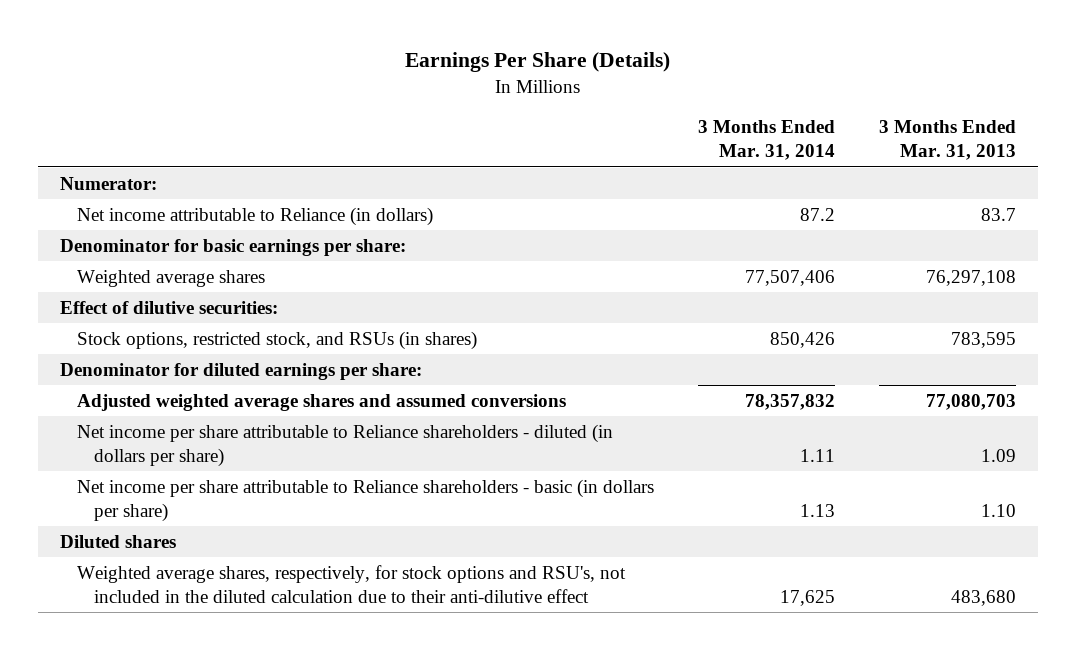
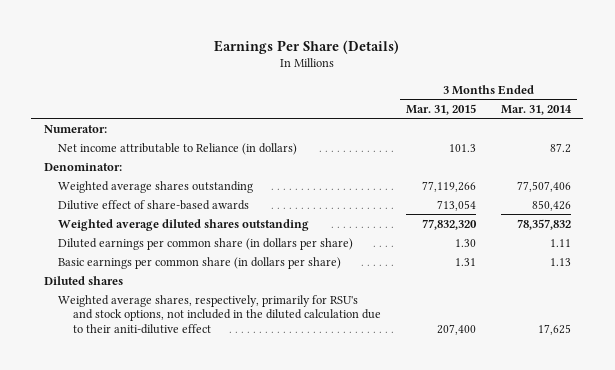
- | 3 Months Ended Mar. 31, 2014 | 3 Months Ended Mar. 31, 2013
+ | 3 Months Ended Mar. 31, 2015 | 3 Months Ended Mar. 31, 2014
- Denominator for basic earnings per share:
- Weighted average shares | 77,507,406 | 76,297,108
- Effect of dilutive securities:
- Stock options, restricted stock, and RSUs (in shares) | 850,426 | 783,595
- Denominator for diluted earnings per share:
- Adjusted weighted average shares and assumed conversions | 78,357,832 | 77,080,703
- Net income per share attributable to Reliance shareholders - diluted (in dollars per share) | 1.11 | 1.09
- Net income per share attributable to Reliance shareholders - basic (in dollars per share) | 1.13 | 1.10
+ Denominator:
+ Weighted average shares outstanding | 77,119,266 | 77,507,406
+ Dilutive effect of share-based awards | 713,054 | 850,426
+ Weighted average diluted shares outstanding | 77,832,320 | 78,357,832
+ Diluted earnings per common share (in dollars per share) | 1.30 | 1.11
+ Basic earnings per common share (in dollars per share) | 1.31 | 1.13
- Weighted average shares, respectively, for stock options and RSU's, not included in the diluted calculation due to their anti-dilutive effect | 17,625 | 483,680
+ Weighted average shares, respectively, primarily for RSU's and stock options, not included in the diluted calculation due to their aniti-dilutive effect | 207,400 | 17,625

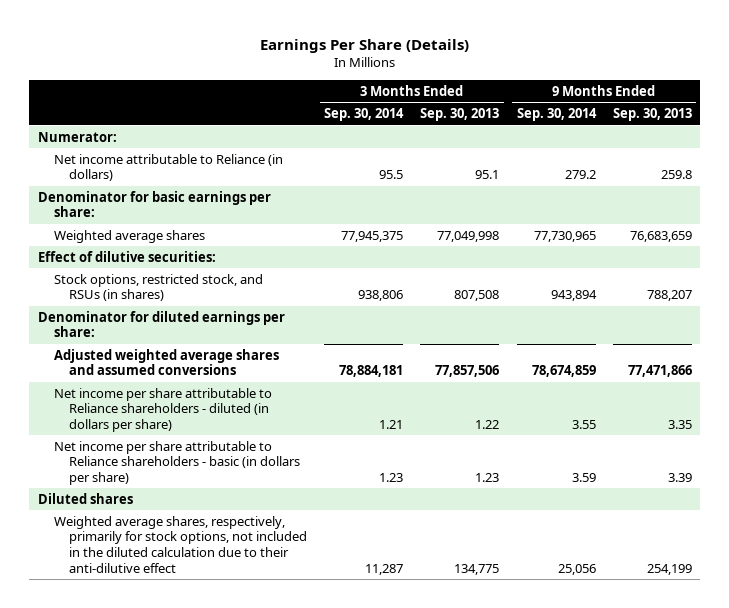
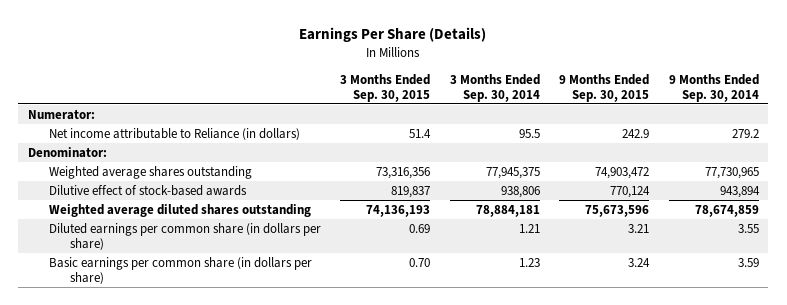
- | 3 Months Ended Sep. 30, 2014 | 3 Months Ended Sep. 30, 2013 | 9 Months Ended Sep. 30, 2014 | 9 Months Ended Sep. 30, 2013
+ | 3 Months Ended Sep. 30, 2015 | 3 Months Ended Sep. 30, 2014 | 9 Months Ended Sep. 30, 2015 | 9 Months Ended Sep. 30, 2014
- Denominator for basic earnings per share:
- Weighted average shares | 77,945,375 | 77,049,998 | 77,730,965 | 76,683,659
- Effect of dilutive securities:
- Stock options, restricted stock, and RSUs (in shares) | 938,806 | 807,508 | 943,894 | 788,207
- Denominator for diluted earnings per share:
- Adjusted weighted average shares and assumed conversions | 78,884,181 | 77,857,506 | 78,674,859 | 77,471,866
- Net income per share attributable to Reliance shareholders - diluted (in dollars per share) | 1.21 | 1.22 | 3.55 | 3.35
- Net income per share attributable to Reliance shareholders - basic (in dollars per share) | 1.23 | 1.23 | 3.59 | 3.39
- Diluted shares
- Weighted average shares, respectively, primarily for stock options, not included in the diluted calculation due to their anti-dilutive effect | 11,287 | 134,775 | 25,056 | 254,199
+ Denominator:
+ Weighted average shares outstanding | 73,316,356 | 77,945,375 | 74,903,472 | 77,730,965
+ Dilutive effect of stock-based awards | 819,837 | 938,806 | 770,124 | 943,894
+ Weighted average diluted shares outstanding | 74,136,193 | 78,884,181 | 75,673,596 | 78,674,859
+ Diluted earnings per common share (in dollars per share) | 0.69 | 1.21 | 3.21 | 3.55
+ Basic earnings per common share (in dollars per share) | 0.70 | 1.23 | 3.24 | 3.59

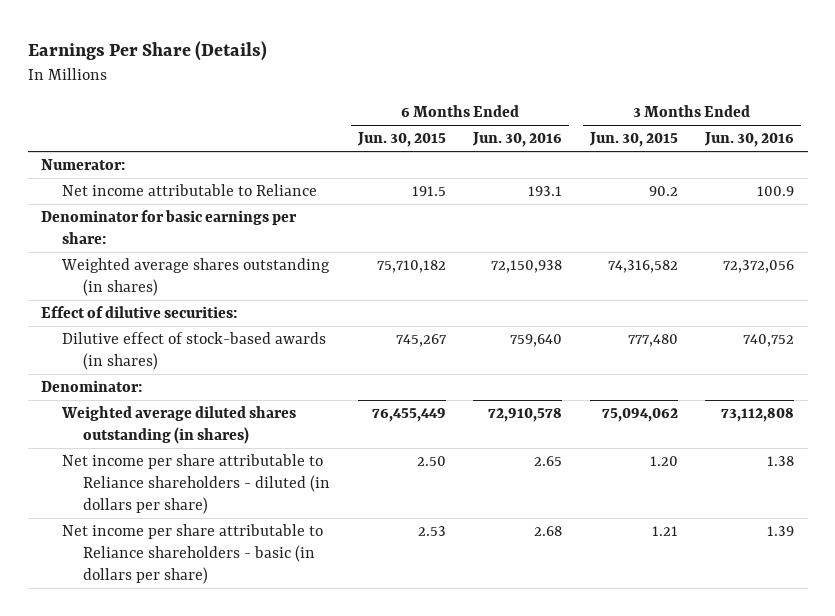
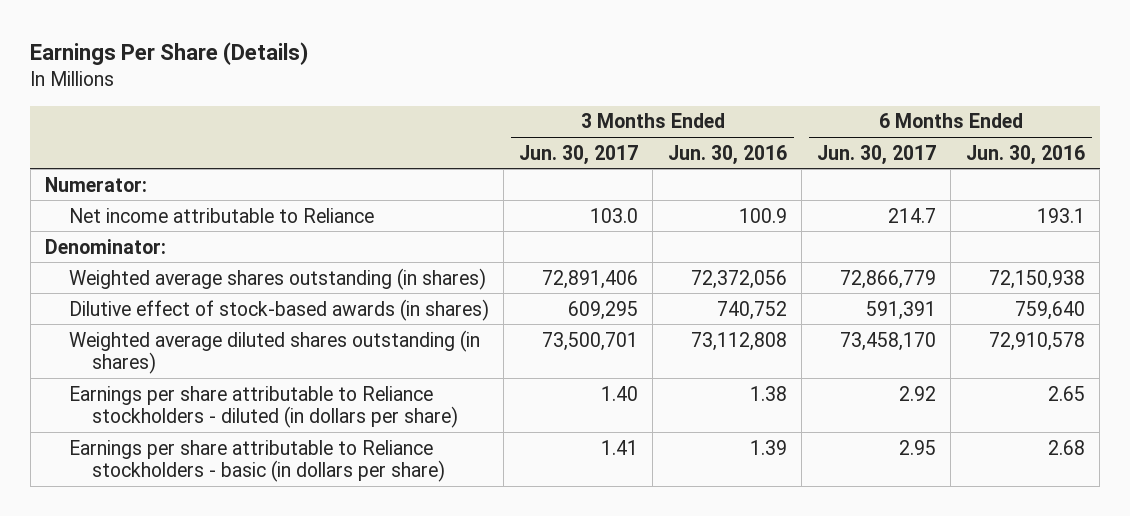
- | 6 Months Ended Jun. 30, 2015 | 6 Months Ended Jun. 30, 2016 | 3 Months Ended Jun. 30, 2015 | 3 Months Ended Jun. 30, 2016
+ | 3 Months Ended Jun. 30, 2017 | 3 Months Ended Jun. 30, 2016 | 6 Months Ended Jun. 30, 2017 | 6 Months Ended Jun. 30, 2016
- Denominator for basic earnings per share:
moved up: Denominator:
- Effect of dilutive securities:
- Net income per share attributable to Reliance shareholders - diluted (in dollars per share) | 2.50 | 2.65 | 1.20 | 1.38
- Net income per share attributable to Reliance shareholders - basic (in dollars per share) | 2.53 | 2.68 | 1.21 | 1.39
+ Earnings per share attributable to Reliance stockholders - diluted (in dollars per share) | 1.40 | 1.38 | 2.92 | 2.65
+ Earnings per share attributable to Reliance stockholders - basic (in dollars per share) | 1.41 | 1.39 | 2.95 | 2.68

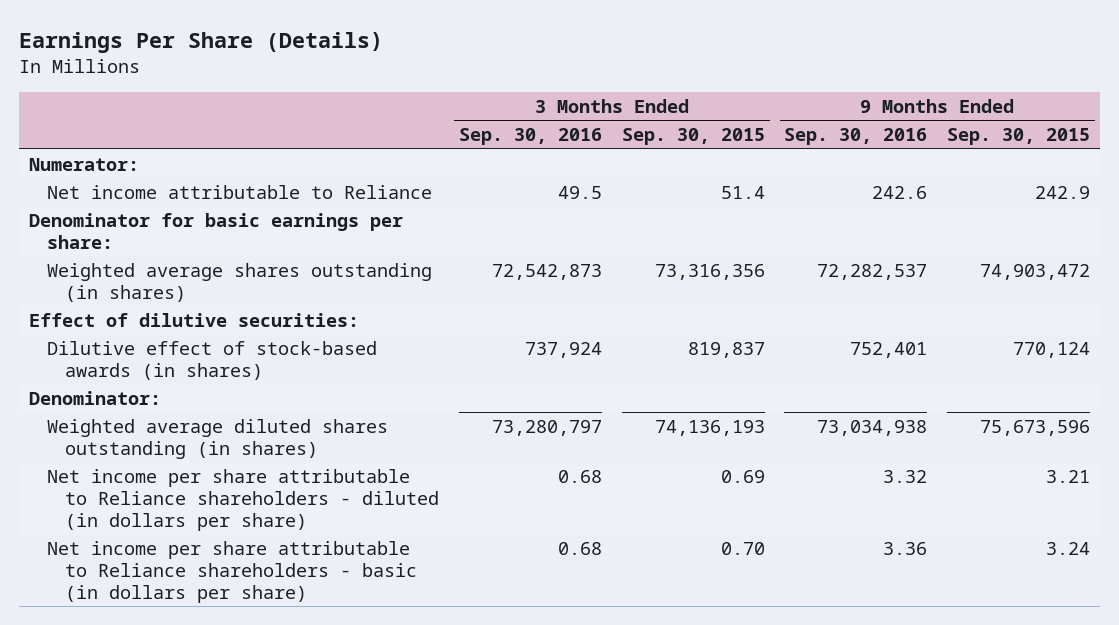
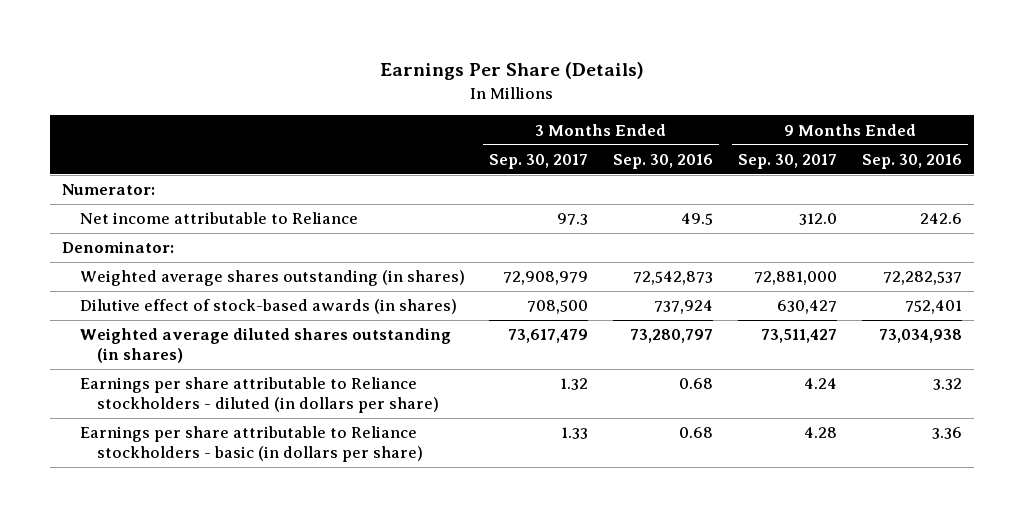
- | 3 Months Ended Sep. 30, 2016 | 3 Months Ended Sep. 30, 2015 | 9 Months Ended Sep. 30, 2016 | 9 Months Ended Sep. 30, 2015
+ | 3 Months Ended Sep. 30, 2017 | 3 Months Ended Sep. 30, 2016 | 9 Months Ended Sep. 30, 2017 | 9 Months Ended Sep. 30, 2016
- Denominator for basic earnings per share:
moved up: Denominator:
- Effect of dilutive securities:
- Net income per share attributable to Reliance shareholders - diluted (in dollars per share) | 0.68 | 0.69 | 3.32 | 3.21
- Net income per share attributable to Reliance shareholders - basic (in dollars per share) | 0.68 | 0.70 | 3.36 | 3.24
+ Earnings per share attributable to Reliance stockholders - diluted (in dollars per share) | 1.32 | 0.68 | 4.24 | 3.32
+ Earnings per share attributable to Reliance stockholders - basic (in dollars per share) | 1.33 | 0.68 | 4.28 | 3.36

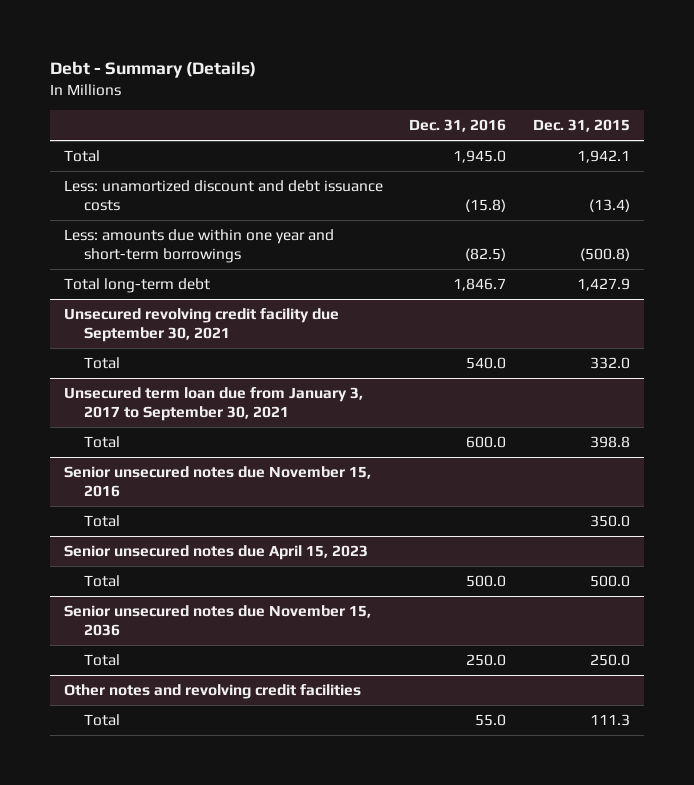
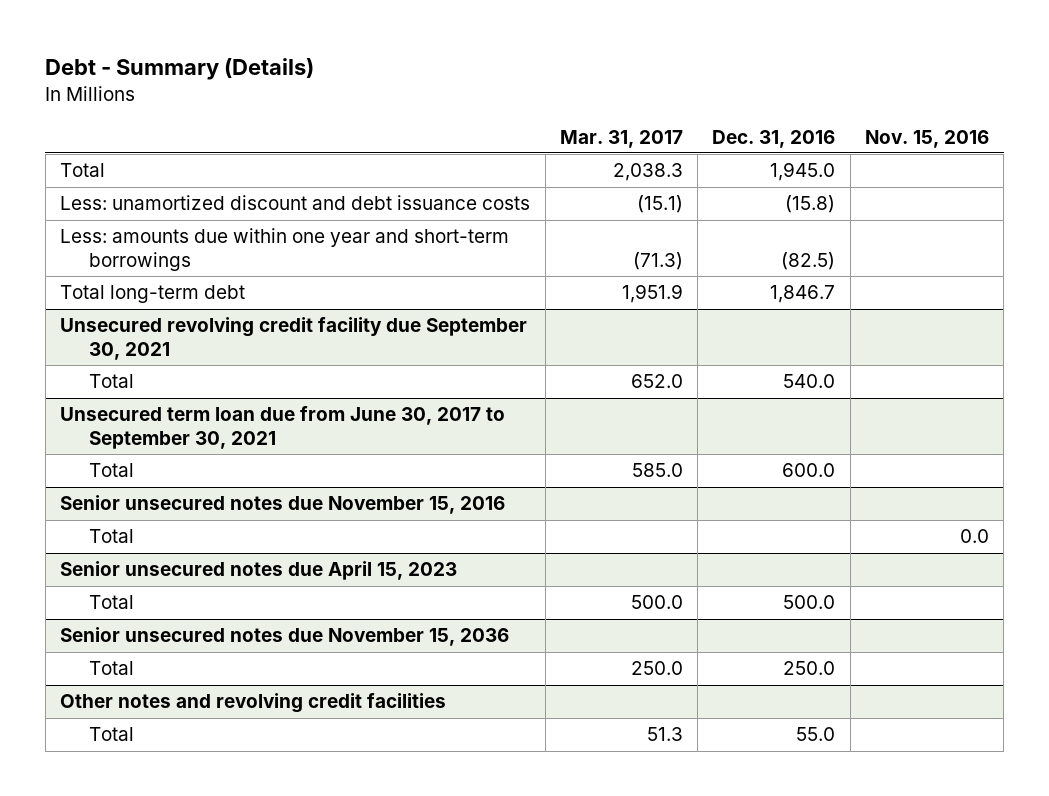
- | Dec. 31, 2016 | Dec. 31, 2015
+ | Mar. 31, 2017 | Dec. 31, 2016 | Nov. 15, 2016
- Unsecured term loan due from January 3, 2017 to September 30, 2021
+ Unsecured term loan due from June 30, 2017 to September 30, 2021

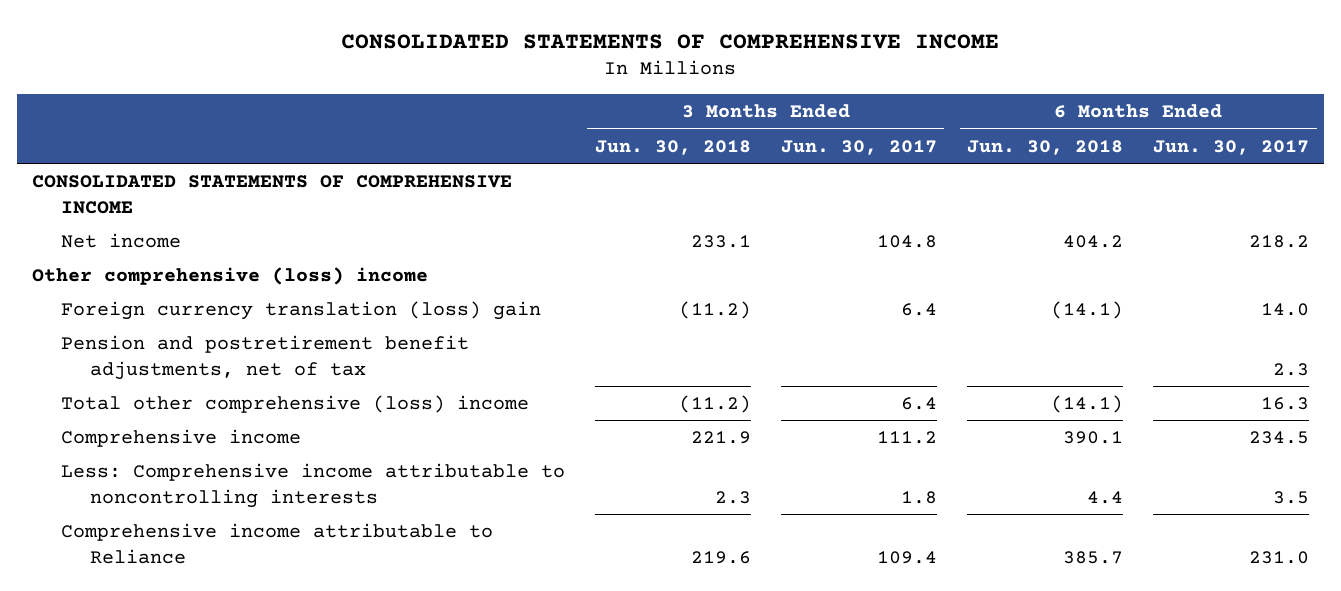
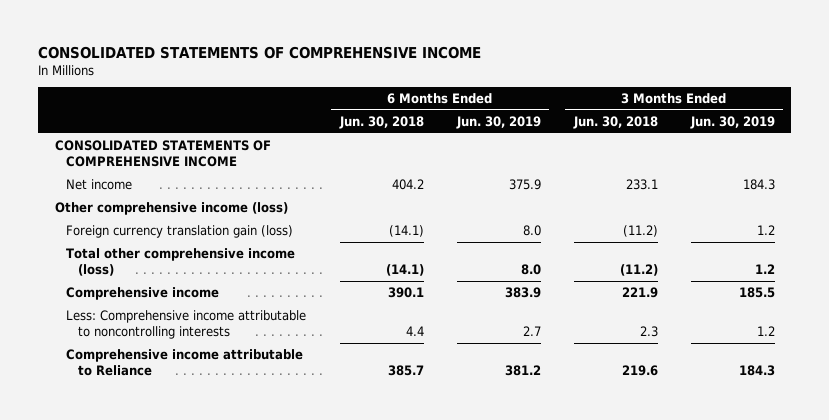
- | 3 Months Ended Jun. 30, 2018 | 3 Months Ended Jun. 30, 2017 | 6 Months Ended Jun. 30, 2018 | 6 Months Ended Jun. 30, 2017
+ | 6 Months Ended Jun. 30, 2018 | 6 Months Ended Jun. 30, 2019 | 3 Months Ended Jun. 30, 2018 | 3 Months Ended Jun. 30, 2019
- Other comprehensive (loss) income
- Foreign currency translation (loss) gain | (11.2) | 6.4 | (14.1) | 14.0
- Pension and postretirement benefit adjustments, net of tax | | | | 2.3
- Total other comprehensive (loss) income | (11.2) | 6.4 | (14.1) | 16.3
+ Other comprehensive income (loss)
+ Foreign currency translation gain (loss) | (14.1) | 8.0 | (11.2) | 1.2
+ Total other comprehensive income (loss) | (14.1) | 8.0 | (11.2) | 1.2

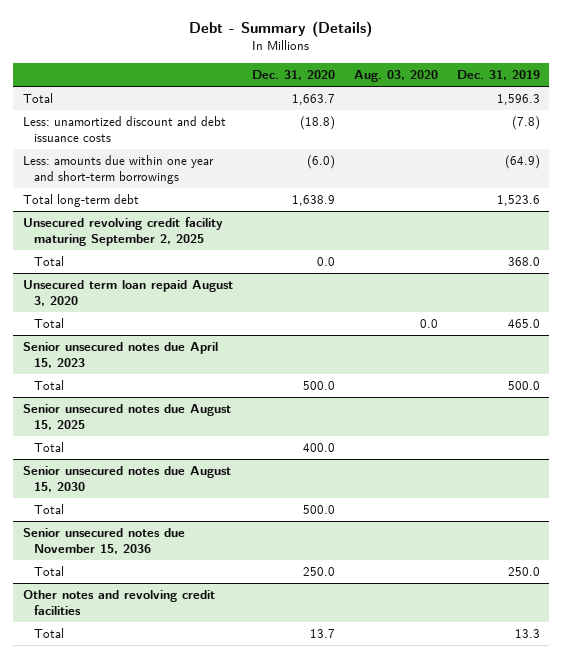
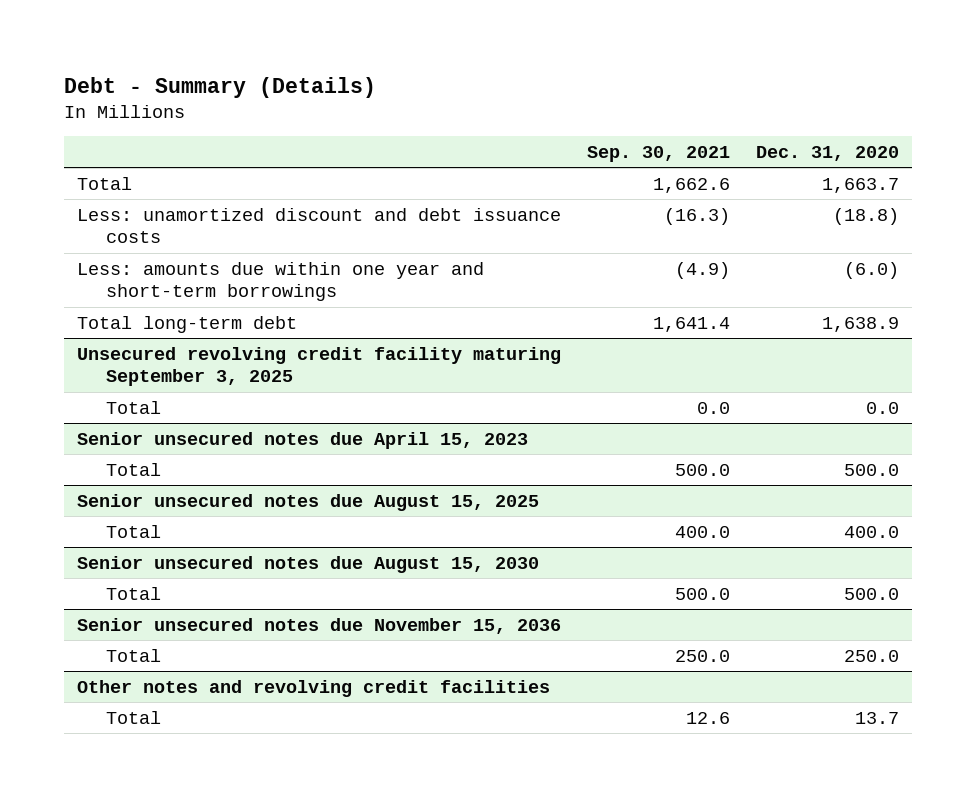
- | Dec. 31, 2020 | Aug. 03, 2020 | Dec. 31, 2019
+ | Sep. 30, 2021 | Dec. 31, 2020
- Unsecured revolving credit facility maturing September 2, 2025
+ Unsecured revolving credit facility maturing September 3, 2025
- Unsecured term loan repaid August 3, 2020
- Total | | 0.0 | 465.0

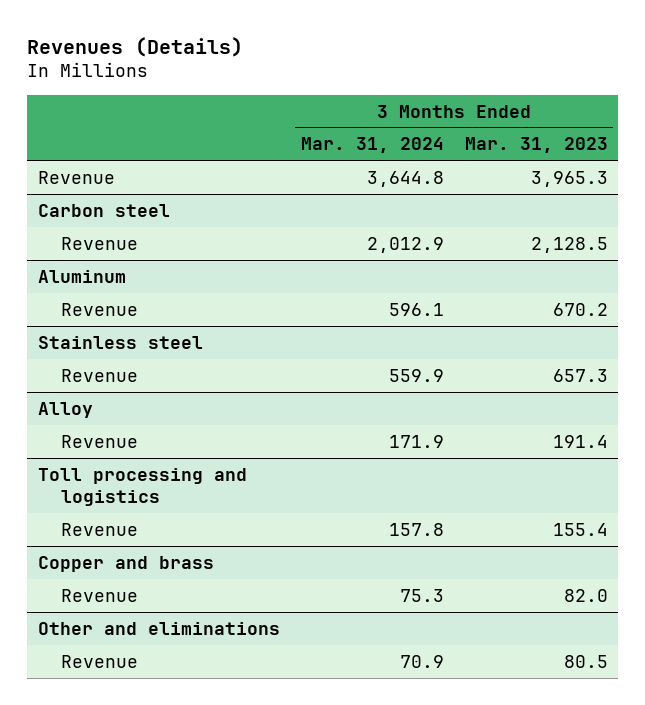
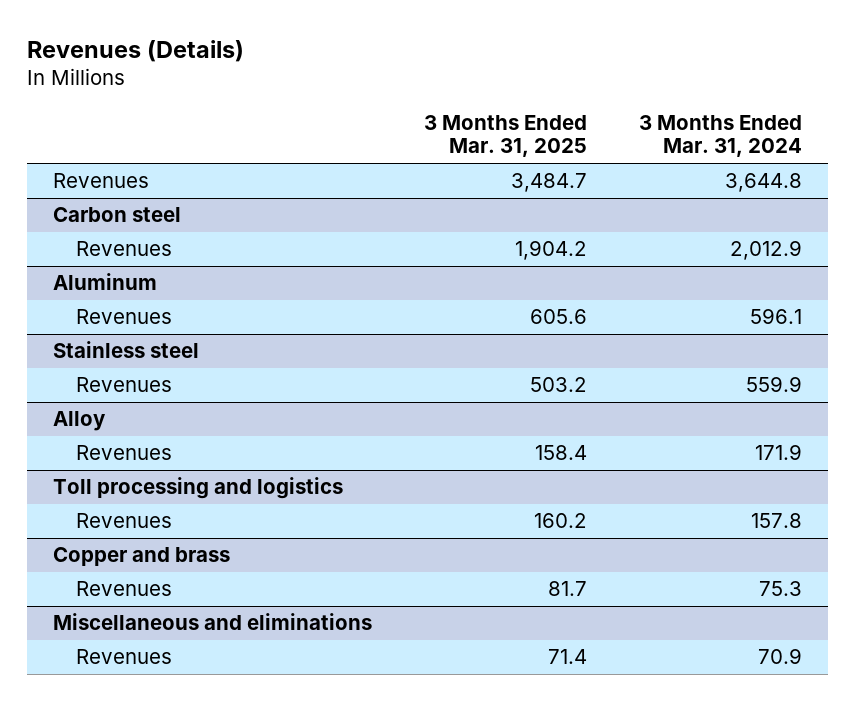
- | 3 Months Ended Mar. 31, 2024 | 3 Months Ended Mar. 31, 2023
+ | 3 Months Ended Mar. 31, 2025 | 3 Months Ended Mar. 31, 2024
- Revenue | 3,644.8 | 3,965.3
+ Revenues | 3,484.7 | 3,644.8
@ Carbon steel
- Revenue | 2,012.9 | 2,128.5
+ Revenues | 1,904.2 | 2,012.9
@ Aluminum
- Revenue | 596.1 | 670.2
+ Revenues | 605.6 | 596.1
@ Stainless steel
- Revenue | 559.9 | 657.3
+ Revenues | 503.2 | 559.9
@ Alloy
- Revenue | 171.9 | 191.4
+ Revenues | 158.4 | 171.9
@ Toll processing and logistics
- Revenue | 157.8 | 155.4
+ Revenues | 160.2 | 157.8
@ Copper and brass
- Revenue | 75.3 | 82.0
- Other and eliminations
- Revenue | 70.9 | 80.5
@ Copper and brass
+ Revenues | 81.7 | 75.3
+ Miscellaneous and eliminations
+ Revenues | 71.4 | 70.9

